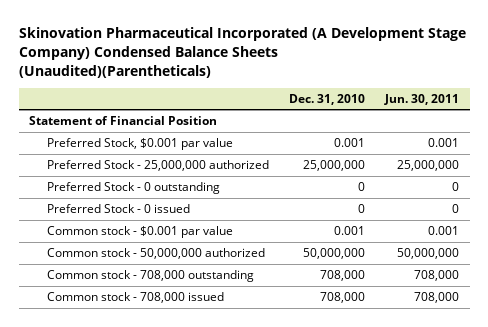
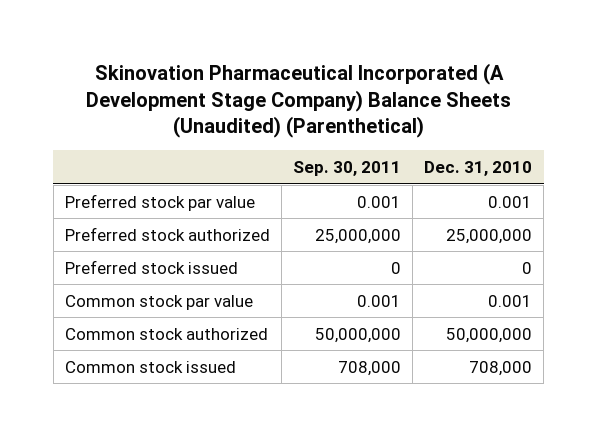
- Skinovation Pharmaceutical Incorporated (A Development Stage Company) Condensed Balance Sheets (Unaudited)(Parentheticals)
+ Skinovation Pharmaceutical Incorporated (A Development Stage Company) Balance Sheets (Unaudited) (Parenthetical)
- | Dec. 31, 2010 | Jun. 30, 2011
+ | Sep. 30, 2011 | Dec. 31, 2010
- Statement of Financial Position
- Preferred Stock, $0.001 par value | 0.001 | 0.001
- Preferred Stock - 25,000,000 authorized | 25,000,000 | 25,000,000
- Preferred Stock - 0 outstanding | 0 | 0
- Preferred Stock - 0 issued | 0 | 0
- Common stock - $0.001 par value | 0.001 | 0.001
- Common stock - 50,000,000 authorized | 50,000,000 | 50,000,000
- Common stock - 708,000 outstanding | 708,000 | 708,000
- Common stock - 708,000 issued | 708,000 | 708,000
+ Preferred stock par value | 0.001 | 0.001
+ Preferred stock authorized | 25,000,000 | 25,000,000
+ Preferred stock issued | 0 | 0
+ Common stock par value | 0.001 | 0.001
+ Common stock authorized | 50,000,000 | 50,000,000
+ Common stock issued | 708,000 | 708,000

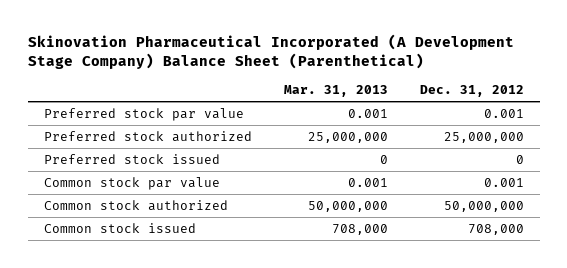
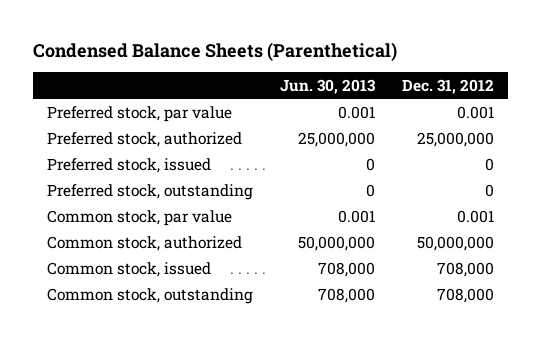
- Skinovation Pharmaceutical Incorporated (A Development Stage Company) Balance Sheet (Parenthetical)
+ Condensed Balance Sheets (Parenthetical)
- | Mar. 31, 2013 | Dec. 31, 2012
+ | Jun. 30, 2013 | Dec. 31, 2012
- Preferred stock par value | 0.001 | 0.001
- Preferred stock authorized | 25,000,000 | 25,000,000
- Preferred stock issued | 0 | 0
- Common stock par value | 0.001 | 0.001
- Common stock authorized | 50,000,000 | 50,000,000
- Common stock issued | 708,000 | 708,000
+ Preferred stock, par value | 0.001 | 0.001
+ Preferred stock, authorized | 25,000,000 | 25,000,000
+ Preferred stock, issued | 0 | 0
+ Preferred stock, outstanding | 0 | 0
+ Common stock, par value | 0.001 | 0.001
+ Common stock, authorized | 50,000,000 | 50,000,000
+ Common stock, issued | 708,000 | 708,000
+ Common stock, outstanding | 708,000 | 708,000

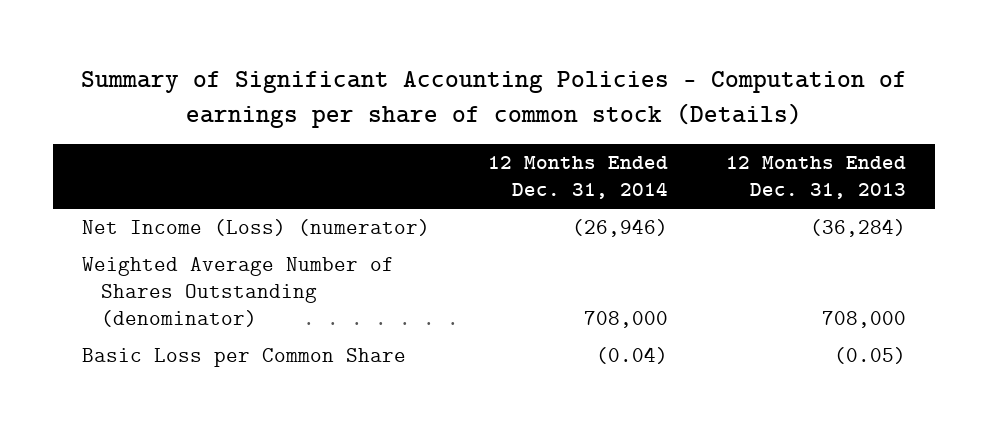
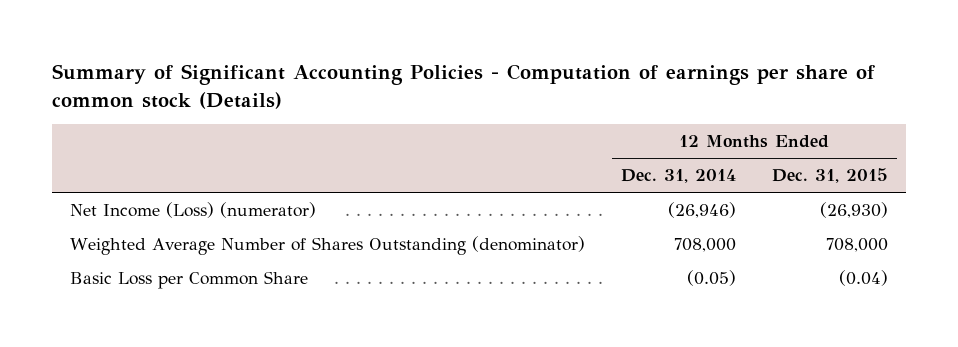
- | 12 Months Ended Dec. 31, 2014 | 12 Months Ended Dec. 31, 2013
+ | 12 Months Ended Dec. 31, 2014 | 12 Months Ended Dec. 31, 2015
- Basic Loss per Common Share | (0.04) | (0.05)
+ Basic Loss per Common Share | (0.05) | (0.04)

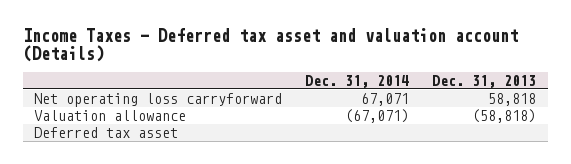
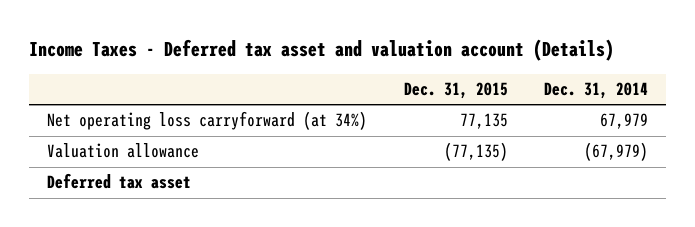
- | Dec. 31, 2014 | Dec. 31, 2013
+ | Dec. 31, 2015 | Dec. 31, 2014
- Net operating loss carryforward | 67,071 | 58,818
- Valuation allowance | (67,071) | (58,818)
+ Net operating loss carryforward (at 34%) | 77,135 | 67,979
+ Valuation allowance | (77,135) | (67,979)

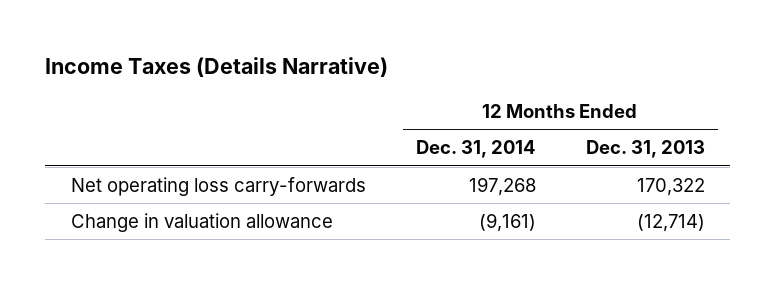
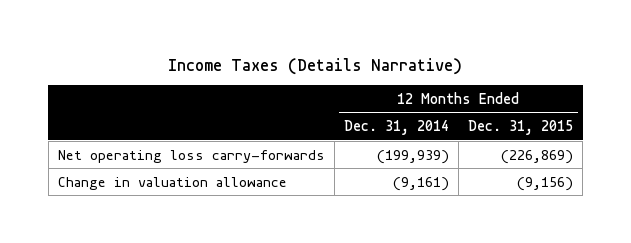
- | 12 Months Ended Dec. 31, 2014 | 12 Months Ended Dec. 31, 2013
+ | 12 Months Ended Dec. 31, 2014 | 12 Months Ended Dec. 31, 2015
- Net operating loss carry-forwards | 197,268 | 170,322
+ Net operating loss carry-forwards | (199,939) | (226,869)

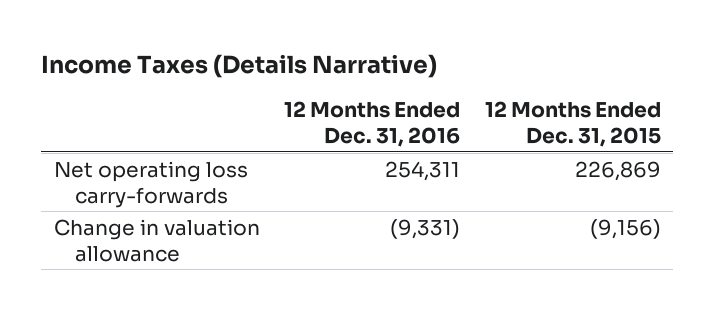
- | 12 Months Ended Dec. 31, 2014 | 12 Months Ended Dec. 31, 2015
+ | 12 Months Ended Dec. 31, 2016 | 12 Months Ended Dec. 31, 2015
- Net operating loss carry-forwards | (199,939) | (226,869)
+ Net operating loss carry-forwards | 254,311 | 226,869

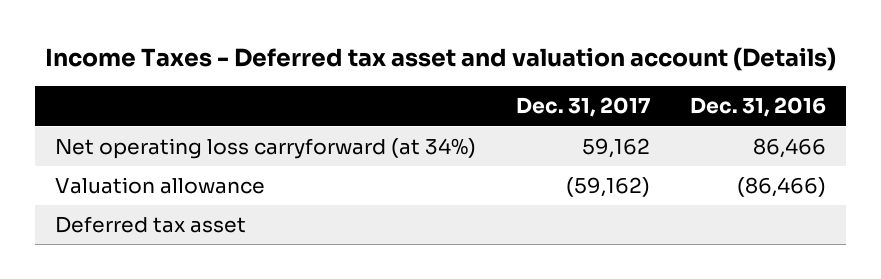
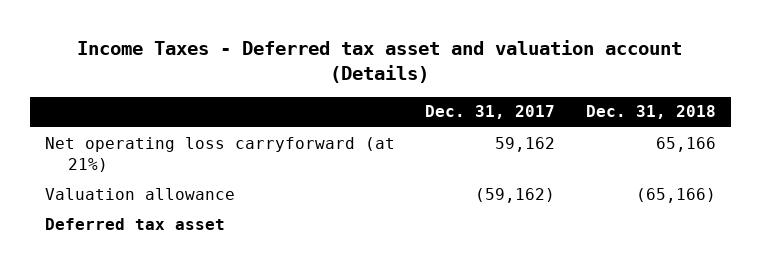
- | Dec. 31, 2017 | Dec. 31, 2016
+ | Dec. 31, 2017 | Dec. 31, 2018
- Net operating loss carryforward (at 34%) | 59,162 | 86,466
+ Net operating loss carryforward (at 21%) | 59,162 | 65,166

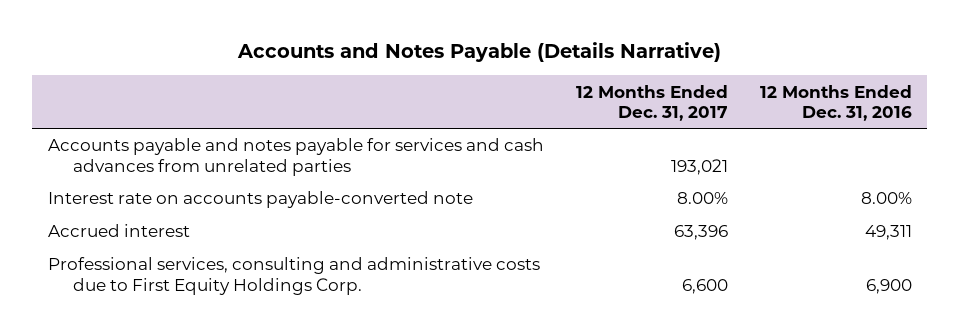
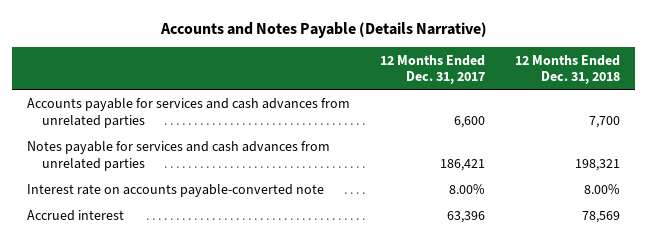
- | 12 Months Ended Dec. 31, 2017 | 12 Months Ended Dec. 31, 2016
+ | 12 Months Ended Dec. 31, 2017 | 12 Months Ended Dec. 31, 2018
- Accounts payable and notes payable for services and cash advances from unrelated parties | 193,021 |
+ Accounts payable for services and cash advances from unrelated parties | 6,600 | 7,700
+ Notes payable for services and cash advances from unrelated parties | 186,421 | 198,321
- Professional services, consulting and administrative costs due to First Equity Holdings Corp. | 6,600 | 6,900

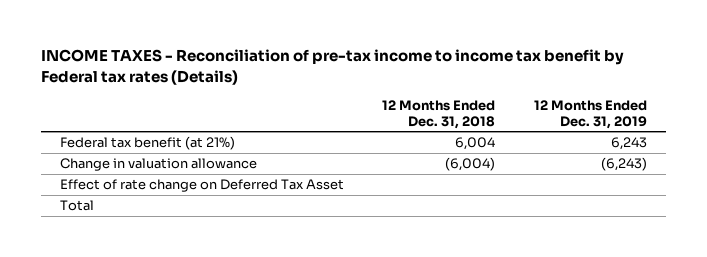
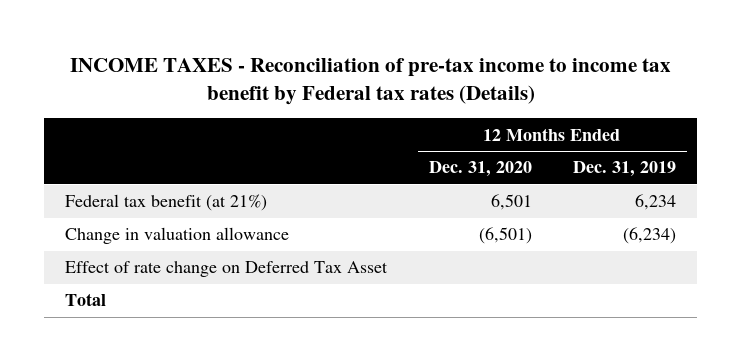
- | 12 Months Ended Dec. 31, 2018 | 12 Months Ended Dec. 31, 2019
+ | 12 Months Ended Dec. 31, 2020 | 12 Months Ended Dec. 31, 2019
- Federal tax benefit (at 21%) | 6,004 | 6,243
- Change in valuation allowance | (6,004) | (6,243)
+ Federal tax benefit (at 21%) | 6,501 | 6,234
+ Change in valuation allowance | (6,501) | (6,234)

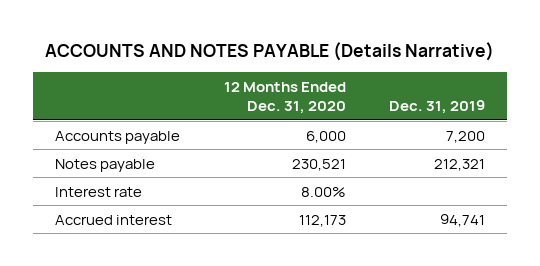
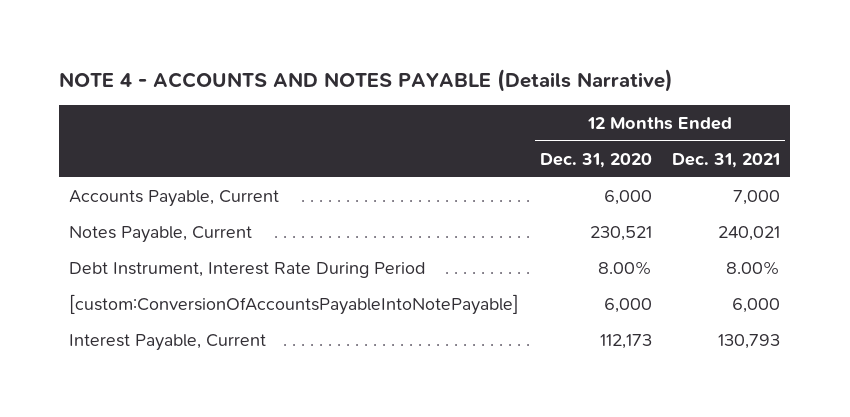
- ACCOUNTS AND NOTES PAYABLE (Details Narrative)
+ NOTE 4 - ACCOUNTS AND NOTES PAYABLE (Details Narrative)
- | 12 Months Ended Dec. 31, 2020 | Dec. 31, 2019
+ | 12 Months Ended Dec. 31, 2020 | 12 Months Ended Dec. 31, 2021
- Accounts payable | 6,000 | 7,200
- Notes payable | 230,521 | 212,321
- Interest rate | 8.00% |
- Accrued interest | 112,173 | 94,741
+ Accounts Payable, Current | 6,000 | 7,000
+ Notes Payable, Current | 230,521 | 240,021
+ Debt Instrument, Interest Rate During Period | 8.00% | 8.00%
+ [custom:ConversionOfAccountsPayableIntoNotePayable] | 6,000 | 6,000
+ Interest Payable, Current | 112,173 | 130,793

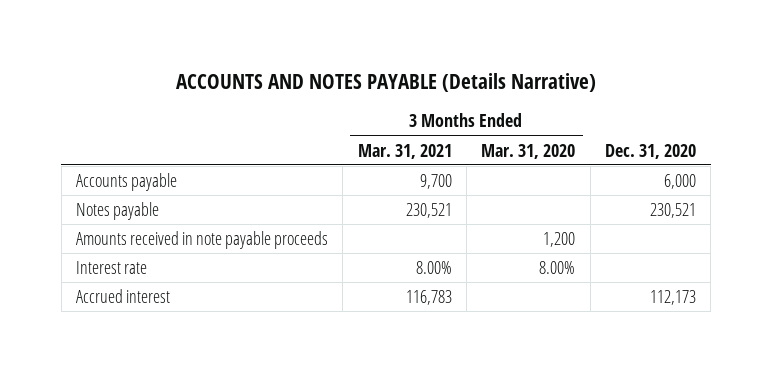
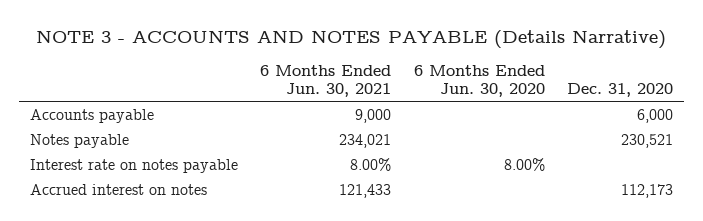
- ACCOUNTS AND NOTES PAYABLE (Details Narrative)
+ NOTE 3 - ACCOUNTS AND NOTES PAYABLE (Details Narrative)
- | 3 Months Ended Mar. 31, 2021 | 3 Months Ended Mar. 31, 2020 | Dec. 31, 2020
+ | 6 Months Ended Jun. 30, 2021 | 6 Months Ended Jun. 30, 2020 | Dec. 31, 2020
- Amounts received in note payable proceeds | | 1,200 |
- Interest rate | 8.00% | 8.00% |
- Accrued interest | 116,783 | | 112,173
+ Interest rate on notes payable | 8.00% | 8.00% |
+ Accrued interest on notes | 121,433 | | 112,173

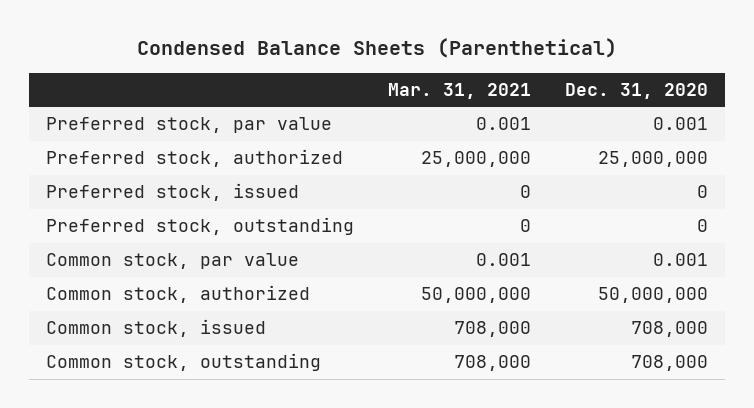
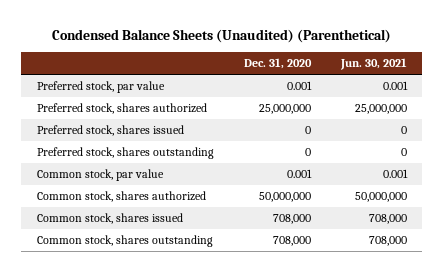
- Condensed Balance Sheets (Parenthetical)
+ Condensed Balance Sheets (Unaudited) (Parenthetical)
- | Mar. 31, 2021 | Dec. 31, 2020
+ | Dec. 31, 2020 | Jun. 30, 2021
- Preferred stock, authorized | 25,000,000 | 25,000,000
- Preferred stock, issued | 0 | 0
- Preferred stock, outstanding | 0 | 0
+ Preferred stock, shares authorized | 25,000,000 | 25,000,000
+ Preferred stock, shares issued | 0 | 0
+ Preferred stock, shares outstanding | 0 | 0
- Common stock, authorized | 50,000,000 | 50,000,000
- Common stock, issued | 708,000 | 708,000
- Common stock, outstanding | 708,000 | 708,000
+ Common stock, shares authorized | 50,000,000 | 50,000,000
+ Common stock, shares issued | 708,000 | 708,000
+ Common stock, shares outstanding | 708,000 | 708,000

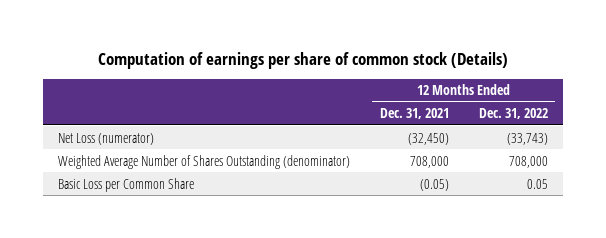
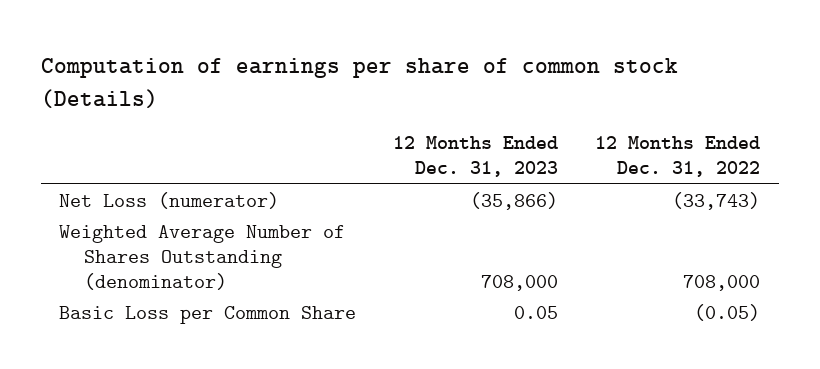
- | 12 Months Ended Dec. 31, 2021 | 12 Months Ended Dec. 31, 2022
+ | 12 Months Ended Dec. 31, 2023 | 12 Months Ended Dec. 31, 2022
- Basic Loss per Common Share | (0.05) | 0.05
+ Basic Loss per Common Share | 0.05 | (0.05)

